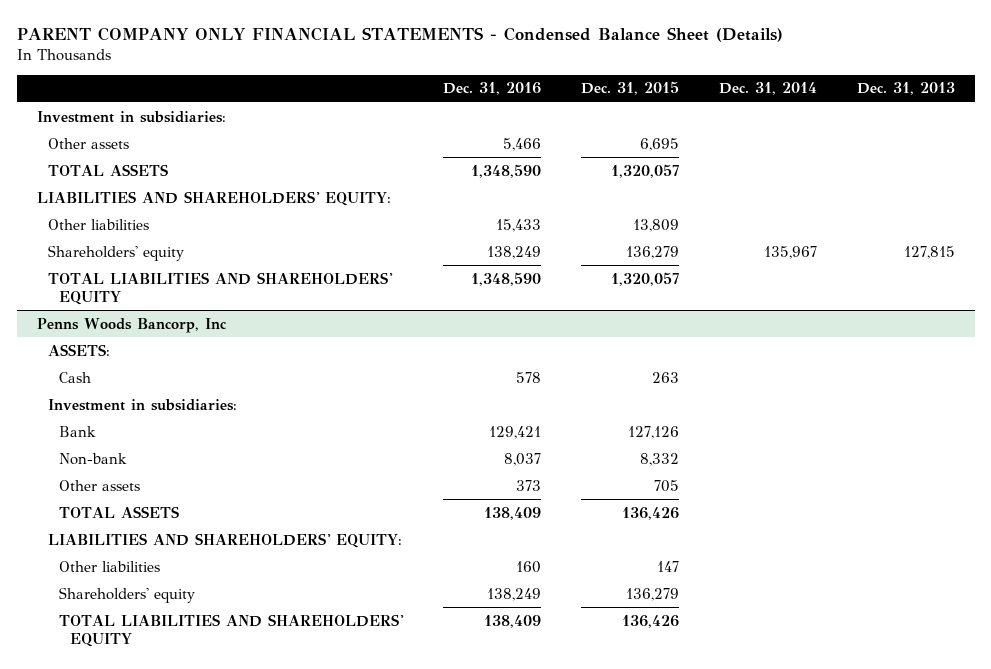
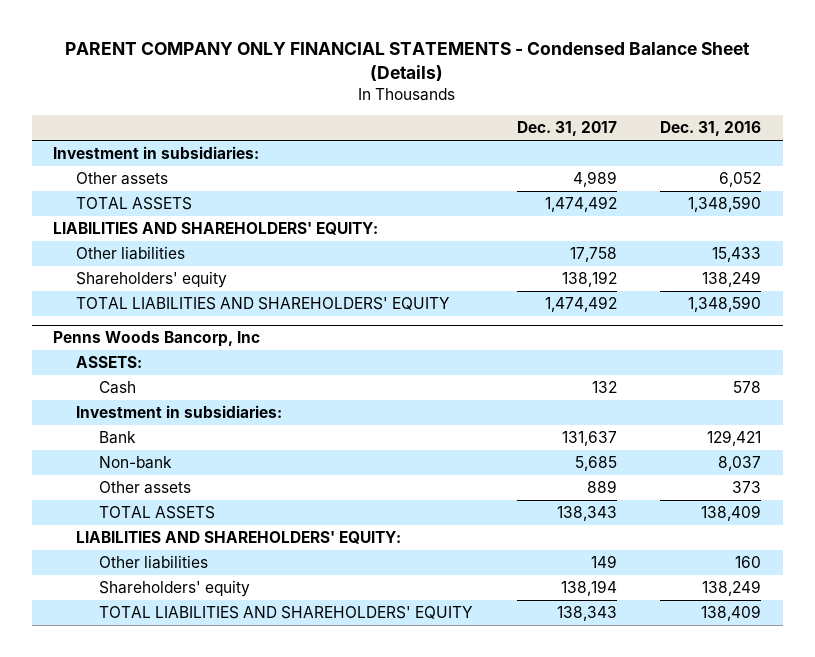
- | Dec. 31, 2016 | Dec. 31, 2015 | Dec. 31, 2014 | Dec. 31, 2013
+ | Dec. 31, 2017 | Dec. 31, 2016
- Other assets | 5,466 | 6,695 | |
+ Other assets | 4,989 | 6,052

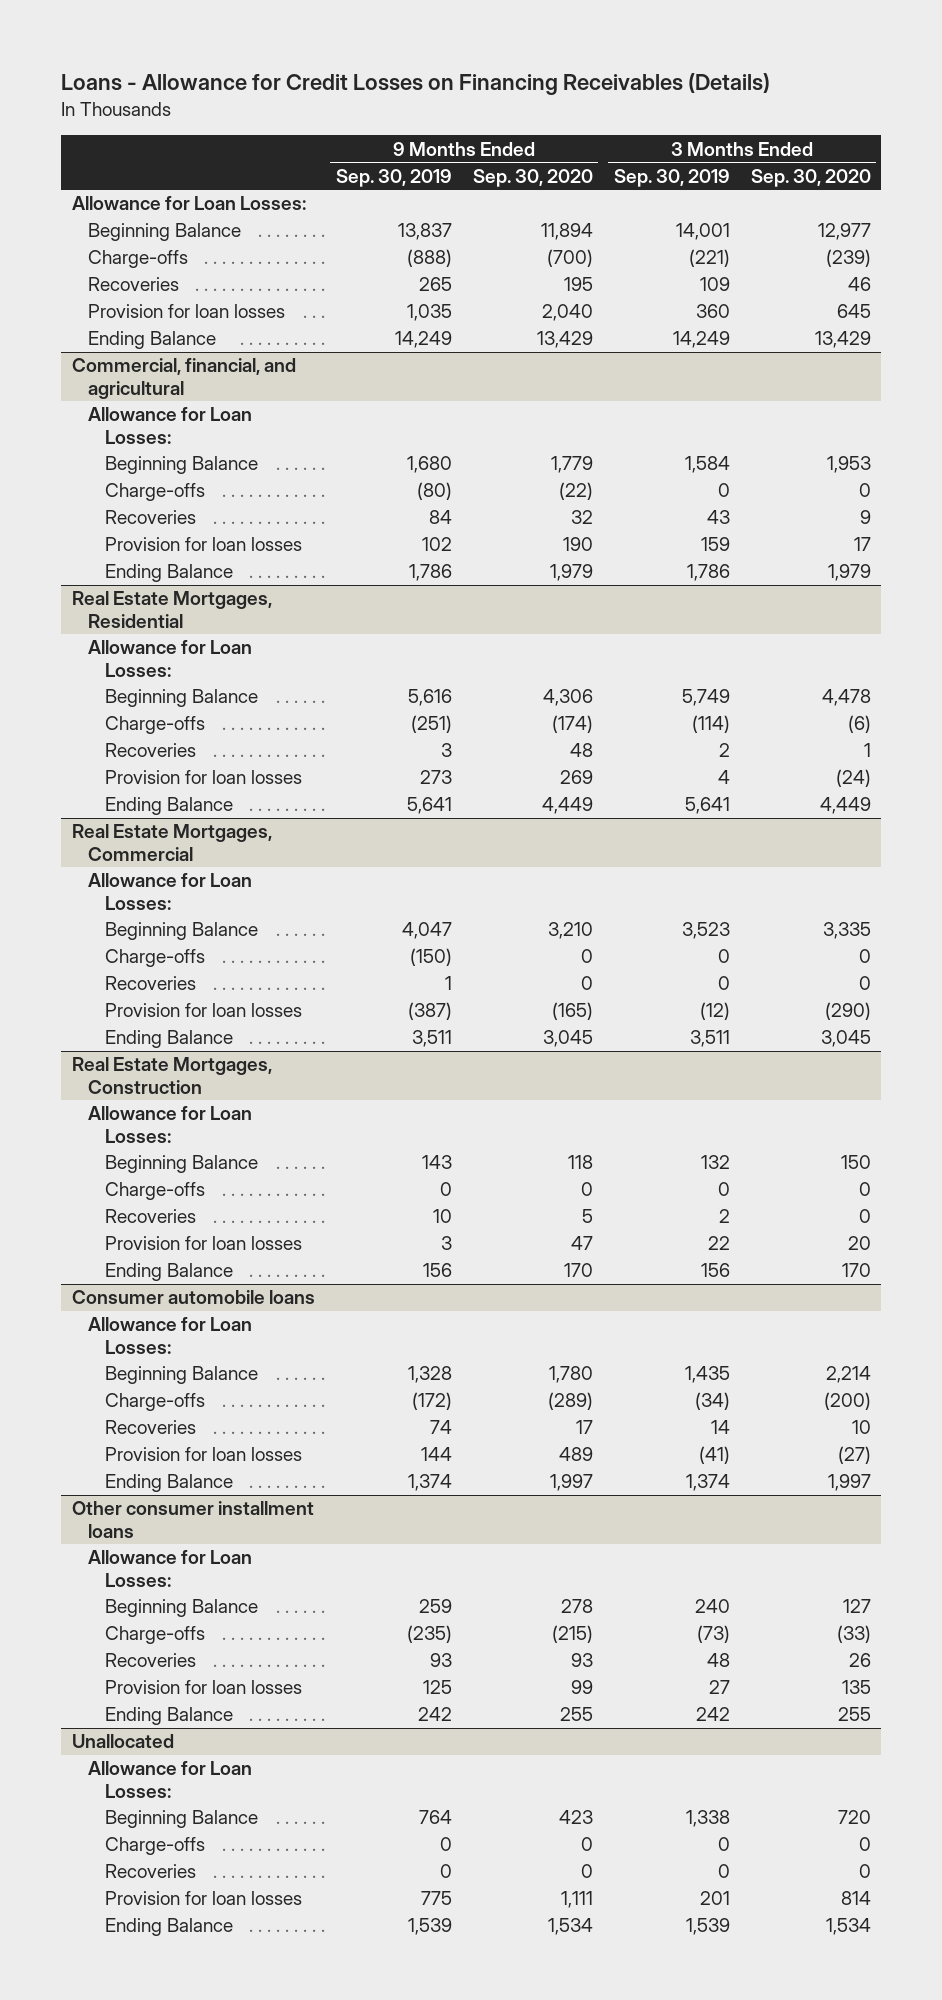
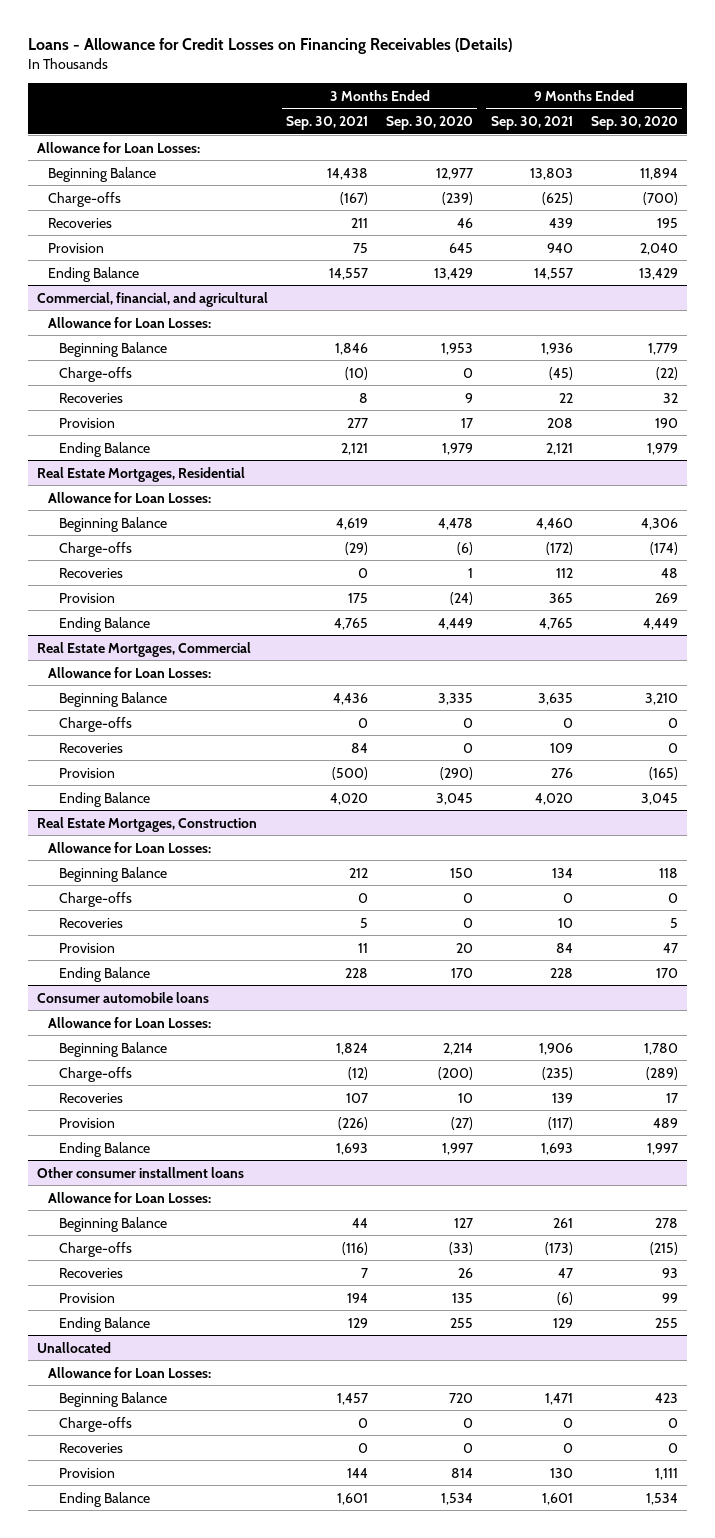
- | 9 Months Ended Sep. 30, 2019 | 9 Months Ended Sep. 30, 2020 | 3 Months Ended Sep. 30, 2019 | 3 Months Ended Sep. 30, 2020
+ | 3 Months Ended Sep. 30, 2021 | 3 Months Ended Sep. 30, 2020 | 9 Months Ended Sep. 30, 2021 | 9 Months Ended Sep. 30, 2020
- Provision for loan losses | 1,035 | 2,040 | 360 | 645
+ Provision | 75 | 645 | 940 | 2,040
@ Commercial, financial, and agricultural
- Provision for loan losses | 102 | 190 | 159 | 17
+ Provision | 277 | 17 | 208 | 190
@ Real Estate Mortgages, Residential
- Provision for loan losses | 273 | 269 | 4 | (24)
+ Provision | 175 | (24) | 365 | 269
@ Real Estate Mortgages, Commercial
- Provision for loan losses | (387) | (165) | (12) | (290)
+ Provision | (500) | (290) | 276 | (165)
@ Real Estate Mortgages, Construction
- Provision for loan losses | 3 | 47 | 22 | 20
+ Provision | 11 | 20 | 84 | 47
@ Consumer automobile loans
- Provision for loan losses | 144 | 489 | (41) | (27)
+ Provision | (226) | (27) | (117) | 489
@ Other consumer installment loans
- Provision for loan losses | 125 | 99 | 27 | 135
+ Provision | 194 | 135 | (6) | 99
@ Unallocated
- Provision for loan losses | 775 | 1,111 | 201 | 814
+ Provision | 144 | 814 | 130 | 1,111

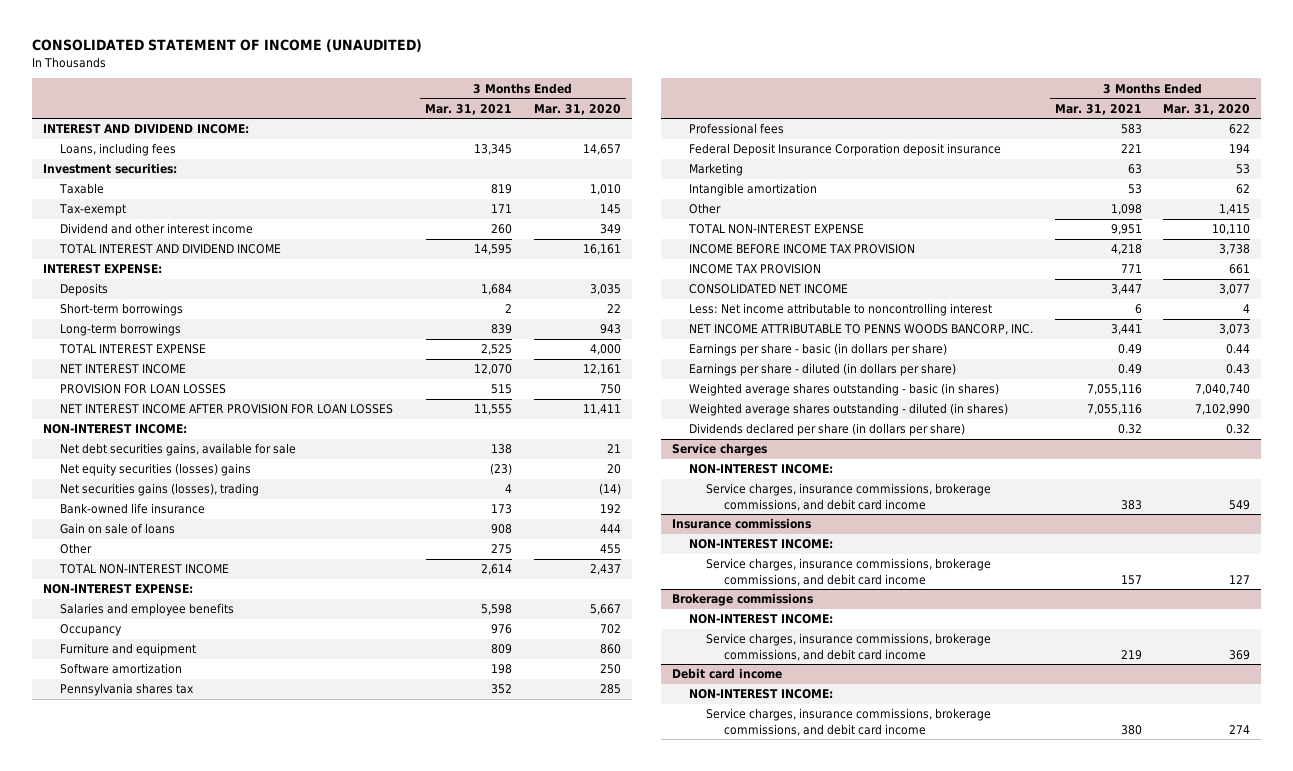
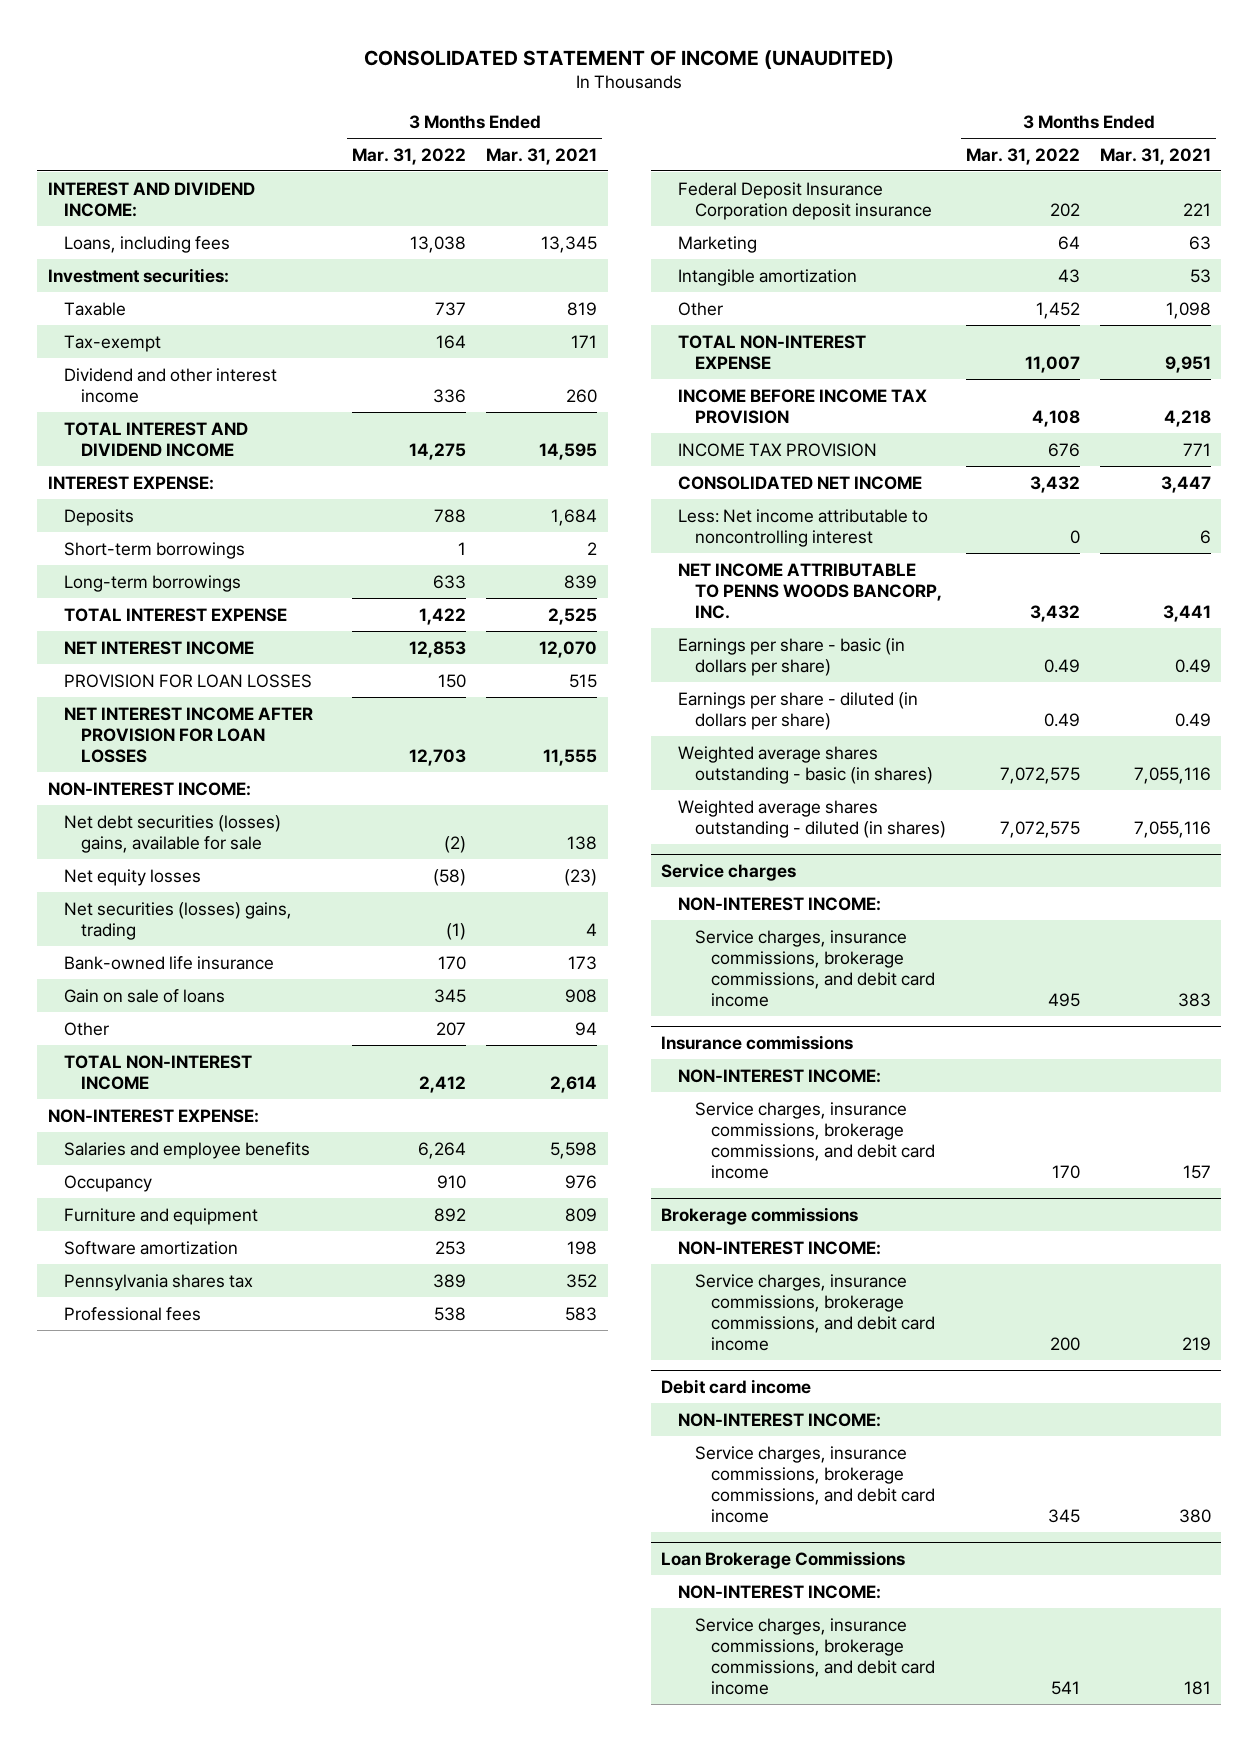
- | 3 Months Ended Mar. 31, 2021 | 3 Months Ended Mar. 31, 2020
+ | 3 Months Ended Mar. 31, 2022 | 3 Months Ended Mar. 31, 2021
- Net debt securities gains, available for sale | 138 | 21
- Net equity securities (losses) gains | (23) | 20
- Net securities gains (losses), trading | 4 | (14)
+ Net debt securities (losses) gains, available for sale | (2) | 138
+ Net equity losses | (58) | (23)
+ Net securities (losses) gains, trading | (1) | 4
- Other | 275 | 455
+ Other | 207 | 94
- Dividends declared per share (in dollars per share) | 0.32 | 0.32
+ Loan Brokerage Commissions
+ NON-INTEREST INCOME:
+ Service charges, insurance commissions, brokerage commissions, and debit card income | 541 | 181

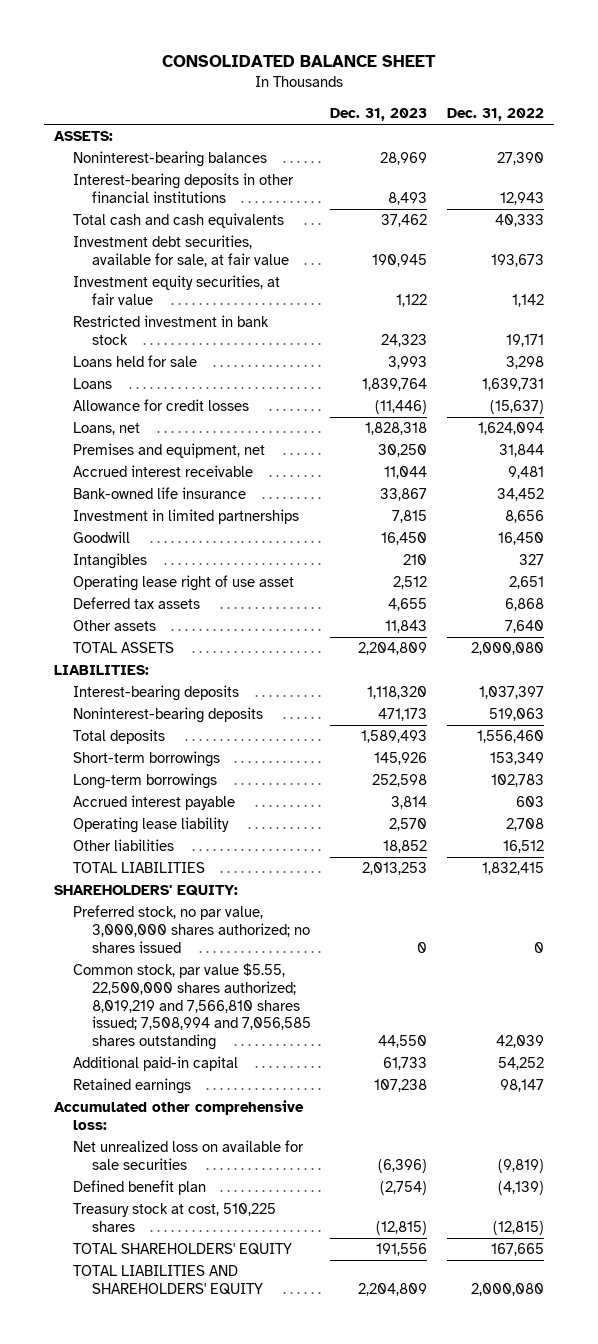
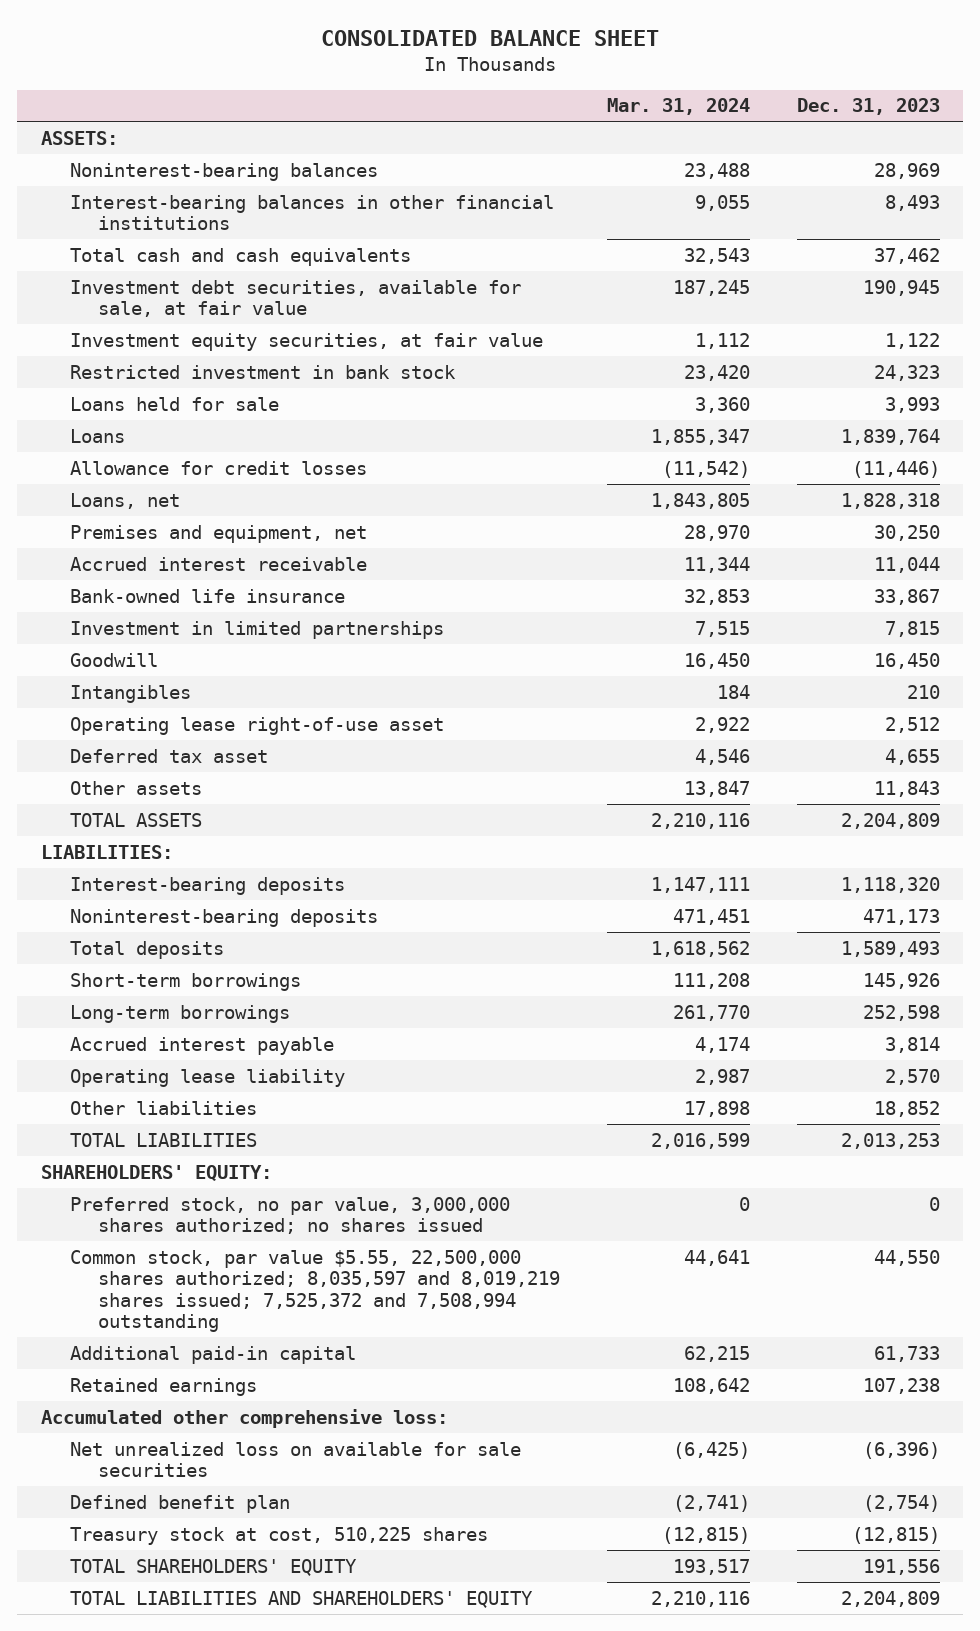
- | Dec. 31, 2023 | Dec. 31, 2022
+ | Mar. 31, 2024 | Dec. 31, 2023
- Interest-bearing deposits in other financial institutions | 8,493 | 12,943
+ Interest-bearing balances in other financial institutions | 9,055 | 8,493
- Operating lease right of use asset | 2,512 | 2,651
- Deferred tax assets | 4,655 | 6,868
+ Operating lease right-of-use asset | 2,922 | 2,512
+ Deferred tax asset | 4,546 | 4,655
- Common stock, par value $5.55, 22,500,000 shares authorized; 8,019,219 and 7,566,810 shares issued; 7,508,994 and 7,056,585 shares outstanding | 44,550 | 42,039
+ Common stock, par value $5.55, 22,500,000 shares authorized; 8,035,597 and 8,019,219 shares issued; 7,525,372 and 7,508,994 outstanding | 44,641 | 44,550

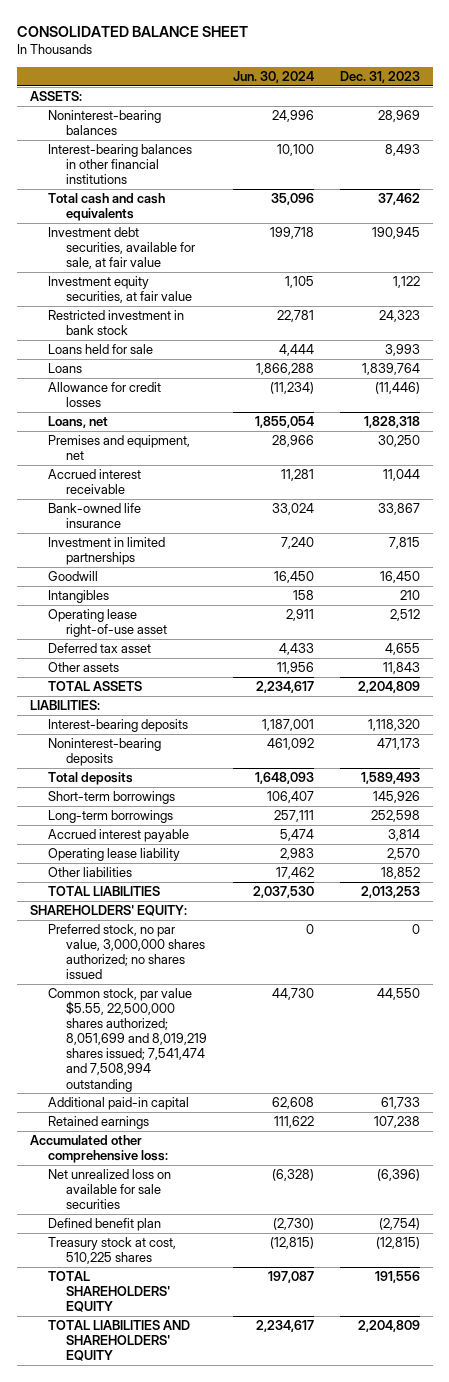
- | Mar. 31, 2024 | Dec. 31, 2023
+ | Jun. 30, 2024 | Dec. 31, 2023
- Common stock, par value $5.55, 22,500,000 shares authorized; 8,035,597 and 8,019,219 shares issued; 7,525,372 and 7,508,994 outstanding | 44,641 | 44,550
+ Common stock, par value $5.55, 22,500,000 shares authorized; 8,051,699 and 8,019,219 shares issued; 7,541,474 and 7,508,994 outstanding | 44,730 | 44,550

